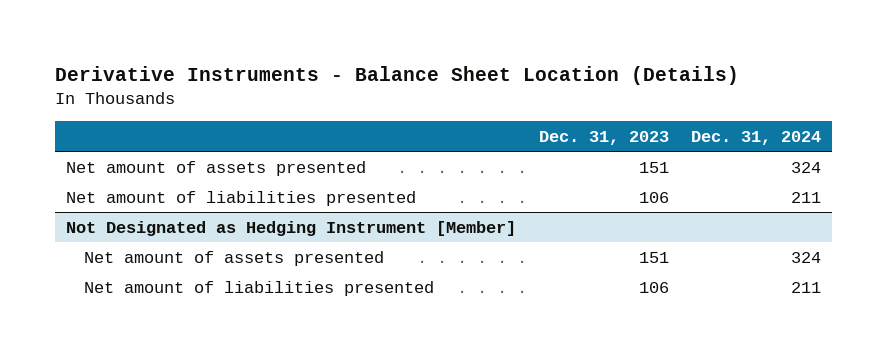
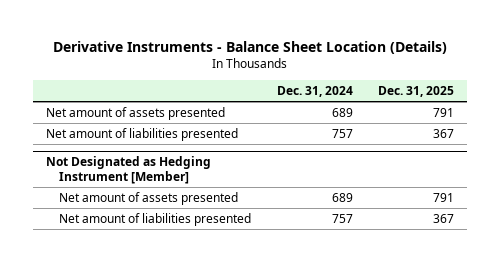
- | Dec. 31, 2023 | Dec. 31, 2024
+ | Dec. 31, 2024 | Dec. 31, 2025
- Net amount of assets presented | 151 | 324
- Net amount of liabilities presented | 106 | 211
+ Net amount of assets presented | 689 | 791
+ Net amount of liabilities presented | 757 | 367
@ Not Designated as Hedging Instrument [Member]
- Net amount of assets presented | 151 | 324
- Net amount of liabilities presented | 106 | 211
+ Net amount of assets presented | 689 | 791
+ Net amount of liabilities presented | 757 | 367

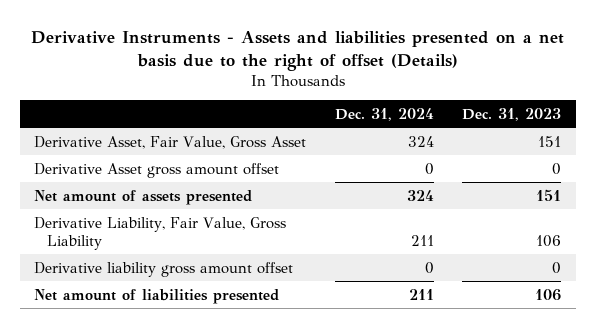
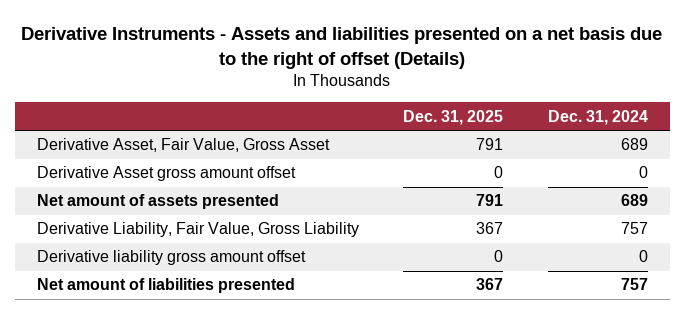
- | Dec. 31, 2024 | Dec. 31, 2023
+ | Dec. 31, 2025 | Dec. 31, 2024
- Derivative Asset, Fair Value, Gross Asset | 324 | 151
+ Derivative Asset, Fair Value, Gross Asset | 791 | 689
- Net amount of assets presented | 324 | 151
- Derivative Liability, Fair Value, Gross Liability | 211 | 106
+ Net amount of assets presented | 791 | 689
+ Derivative Liability, Fair Value, Gross Liability | 367 | 757
- Net amount of liabilities presented | 211 | 106
+ Net amount of liabilities presented | 367 | 757

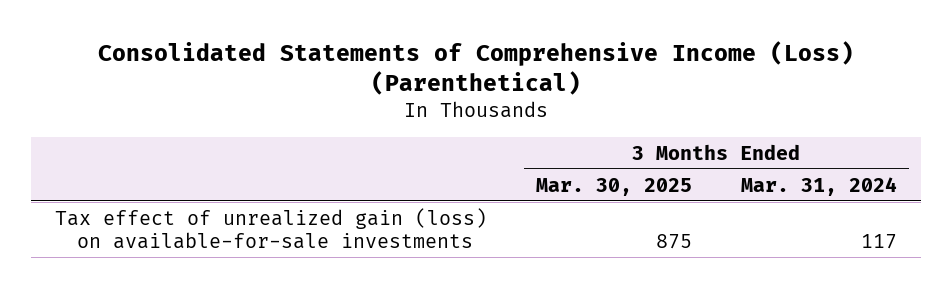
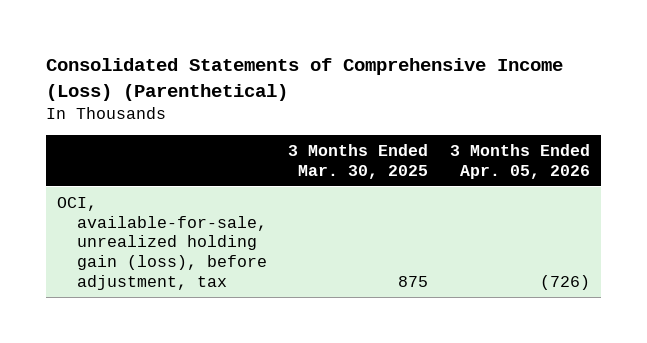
- | 3 Months Ended Mar. 30, 2025 | 3 Months Ended Mar. 31, 2024
+ | 3 Months Ended Mar. 30, 2025 | 3 Months Ended Apr. 05, 2026
- Tax effect of unrealized gain (loss) on available-for-sale investments | 875 | 117
+ OCI, available-for-sale, unrealized holding gain (loss), before adjustment, tax | 875 | (726)

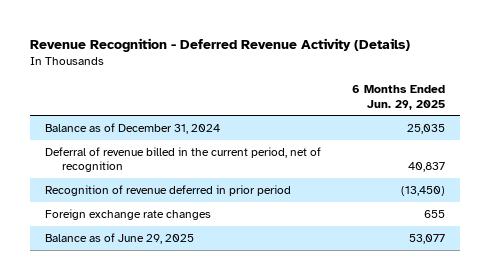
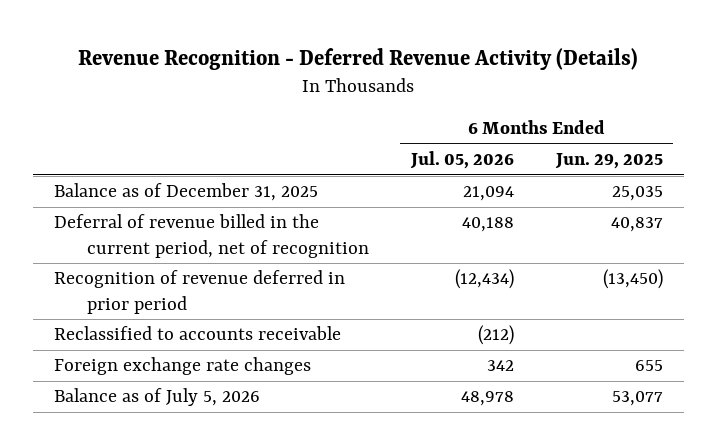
- | 6 Months Ended Jun. 29, 2025
+ | 6 Months Ended Jul. 05, 2026 | 6 Months Ended Jun. 29, 2025
- Balance as of December 31, 2024 | 25,035
+ Balance as of December 31, 2025 | 21,094 | 25,035
+ Reclassified to accounts receivable | (212) |
- Balance as of June 29, 2025 | 53,077
+ Balance as of July 5, 2026 | 48,978 | 53,077

